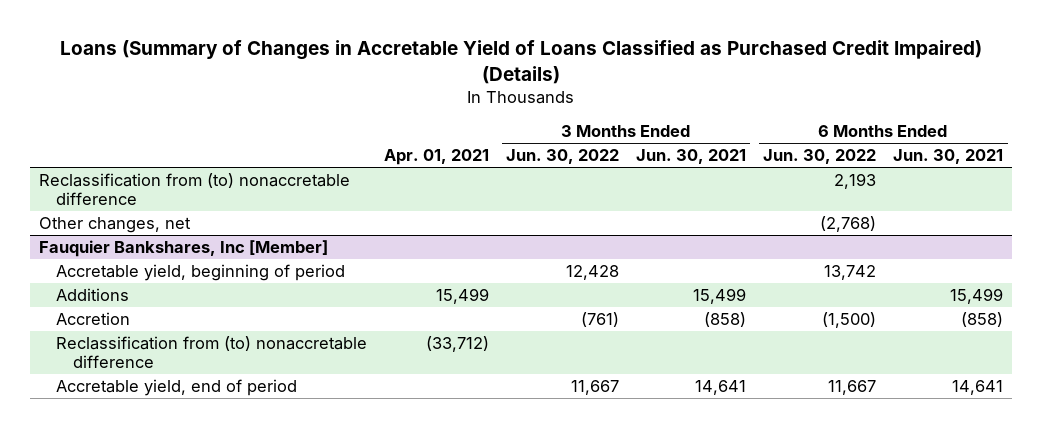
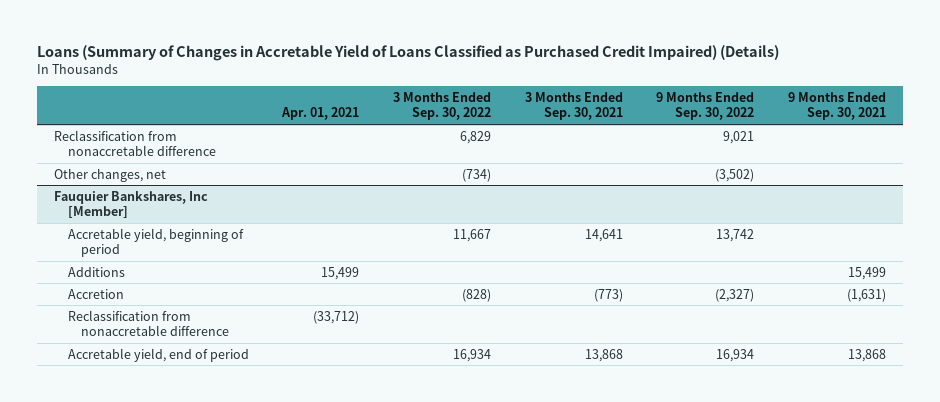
- | Apr. 01, 2021 | 3 Months Ended Jun. 30, 2022 | 3 Months Ended Jun. 30, 2021 | 6 Months Ended Jun. 30, 2022 | 6 Months Ended Jun. 30, 2021
+ | Apr. 01, 2021 | 3 Months Ended Sep. 30, 2022 | 3 Months Ended Sep. 30, 2021 | 9 Months Ended Sep. 30, 2022 | 9 Months Ended Sep. 30, 2021
- Reclassification from (to) nonaccretable difference | | | | 2,193 |
+ Reclassification from nonaccretable difference | | 6,829 | | 9,021 |
@ Fauquier Bankshares, Inc [Member]
- Reclassification from (to) nonaccretable difference | (33,712) | | | |
+ Reclassification from nonaccretable difference | (33,712) | | | |

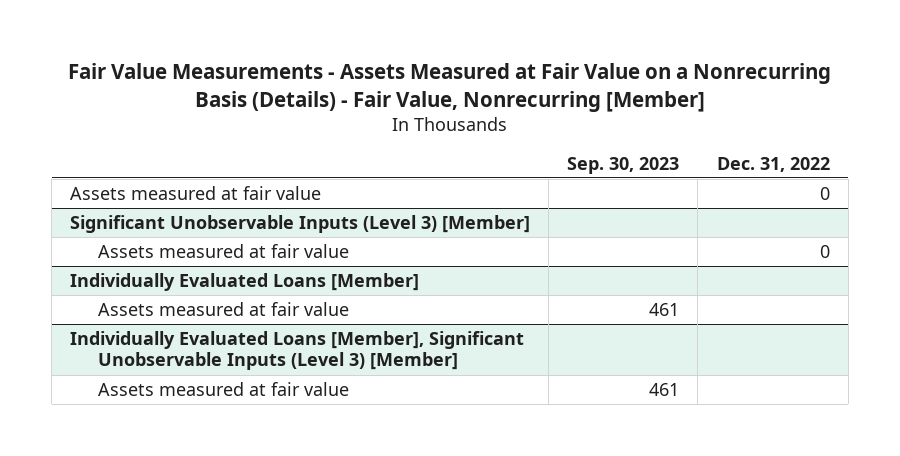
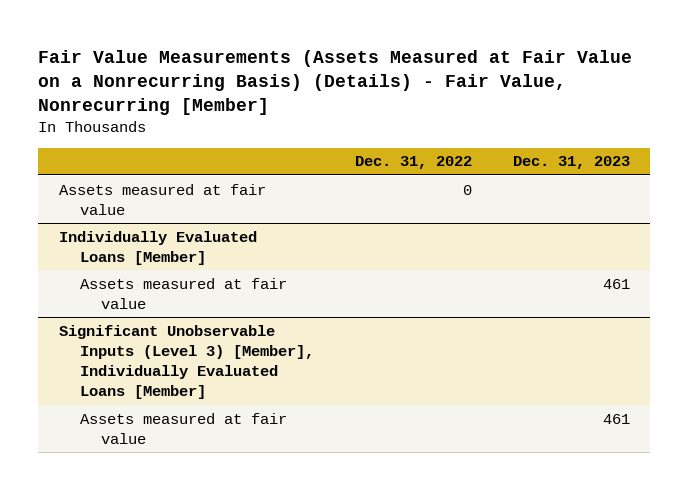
- Fair Value Measurements - Assets Measured at Fair Value on a Nonrecurring Basis (Details) - Fair Value, Nonrecurring [Member]
+ Fair Value Measurements (Assets Measured at Fair Value on a Nonrecurring Basis) (Details) - Fair Value, Nonrecurring [Member]
- | Sep. 30, 2023 | Dec. 31, 2022
+ | Dec. 31, 2022 | Dec. 31, 2023
- Significant Unobservable Inputs (Level 3) [Member]
- Assets measured at fair value | | 0
- Individually Evaluated Loans [Member], Significant Unobservable Inputs (Level 3) [Member]
+ Significant Unobservable Inputs (Level 3) [Member], Individually Evaluated Loans [Member]

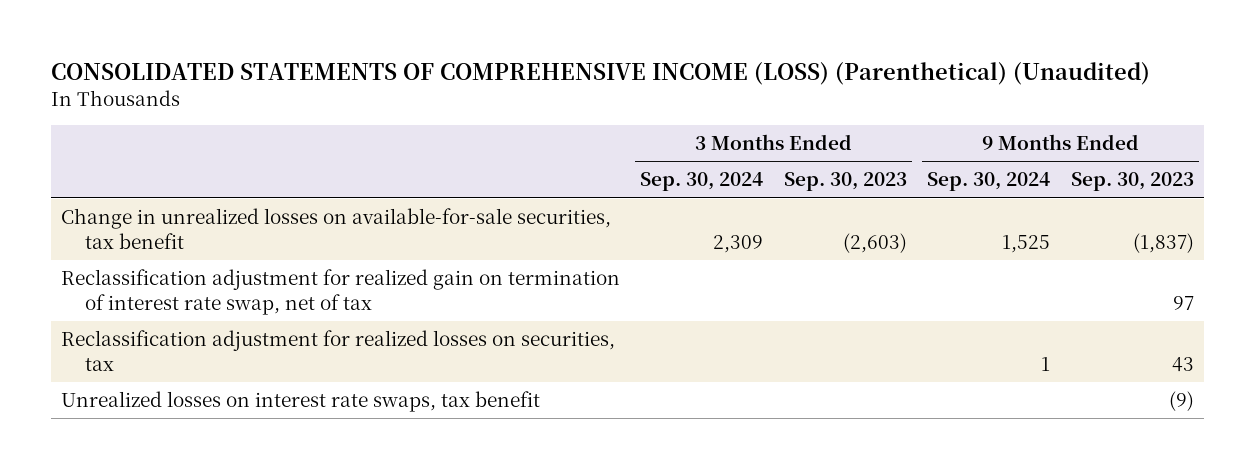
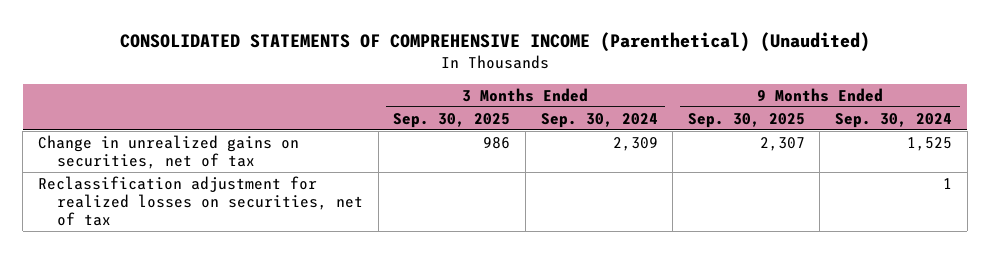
- CONSOLIDATED STATEMENTS OF COMPREHENSIVE INCOME (LOSS) (Parenthetical) (Unaudited)
+ CONSOLIDATED STATEMENTS OF COMPREHENSIVE INCOME (Parenthetical) (Unaudited)
- | 3 Months Ended Sep. 30, 2024 | 3 Months Ended Sep. 30, 2023 | 9 Months Ended Sep. 30, 2024 | 9 Months Ended Sep. 30, 2023
+ | 3 Months Ended Sep. 30, 2025 | 3 Months Ended Sep. 30, 2024 | 9 Months Ended Sep. 30, 2025 | 9 Months Ended Sep. 30, 2024
- Change in unrealized losses on available-for-sale securities, tax benefit | 2,309 | (2,603) | 1,525 | (1,837)
- Reclassification adjustment for realized gain on termination of interest rate swap, net of tax | | | | 97
- Reclassification adjustment for realized losses on securities, tax | | | 1 | 43
- Unrealized losses on interest rate swaps, tax benefit | | | | (9)
+ Change in unrealized gains on securities, net of tax | 986 | 2,309 | 2,307 | 1,525
+ Reclassification adjustment for realized losses on securities, net of tax | | | | 1

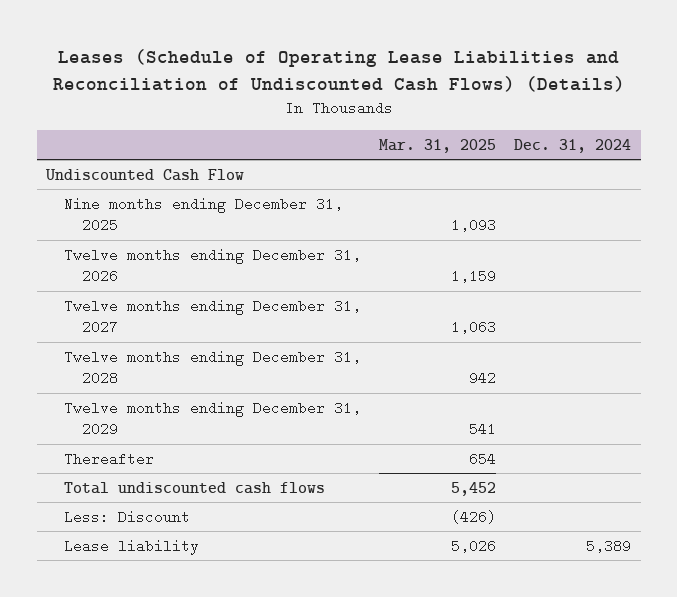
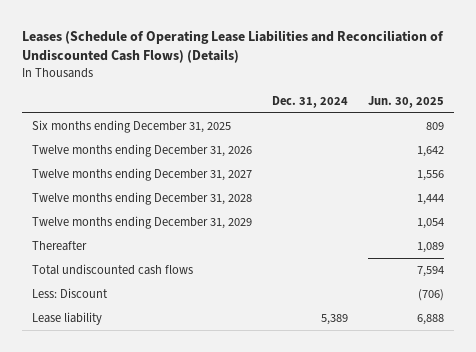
- | Mar. 31, 2025 | Dec. 31, 2024
+ | Dec. 31, 2024 | Jun. 30, 2025
- Undiscounted Cash Flow
- Nine months ending December 31, 2025 | 1,093 |
+ Six months ending December 31, 2025 | | 809

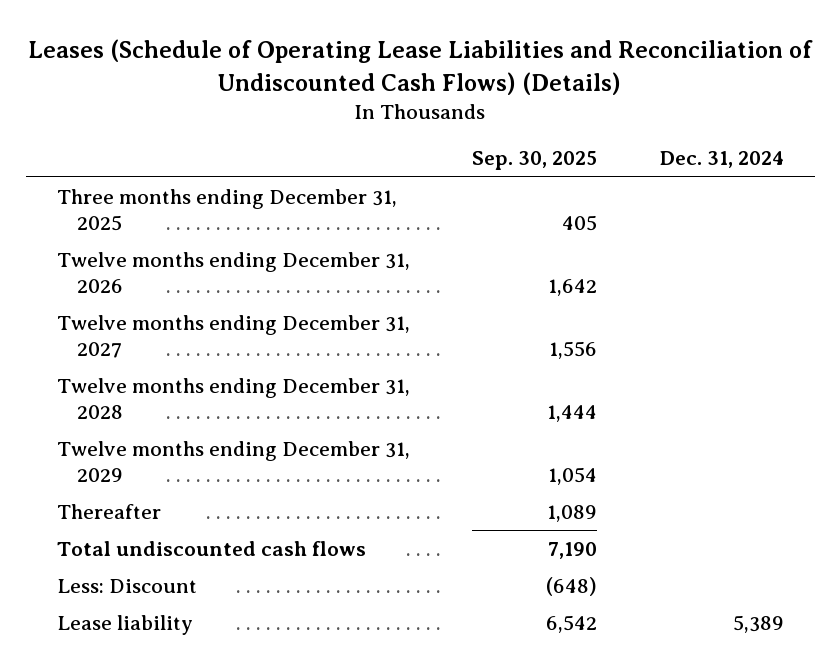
- | Dec. 31, 2024 | Jun. 30, 2025
+ | Sep. 30, 2025 | Dec. 31, 2024
- Six months ending December 31, 2025 | | 809
+ Three months ending December 31, 2025 | 405 |

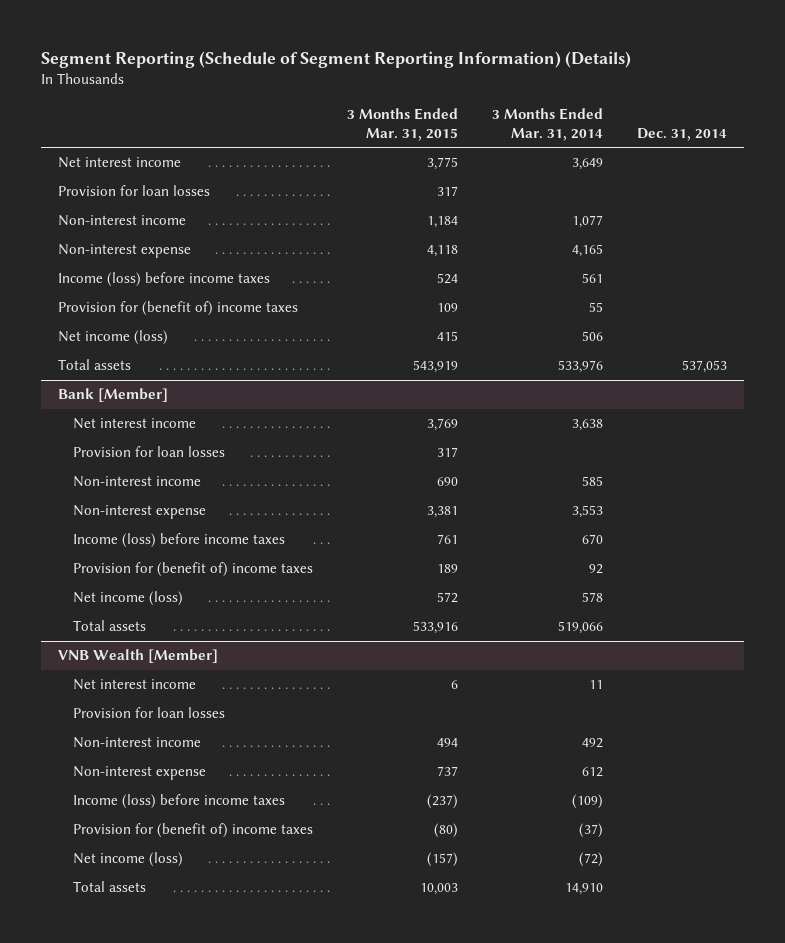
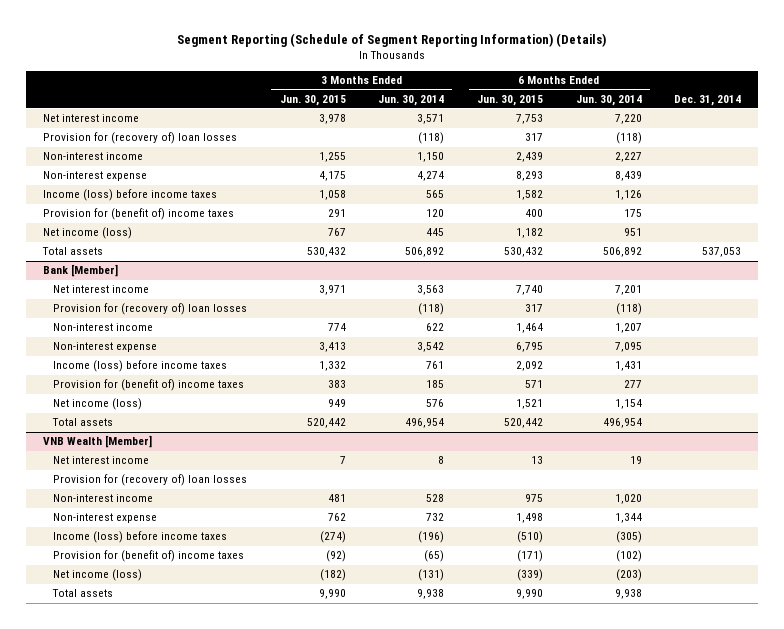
- | 3 Months Ended Mar. 31, 2015 | 3 Months Ended Mar. 31, 2014 | Dec. 31, 2014
+ | 3 Months Ended Jun. 30, 2015 | 3 Months Ended Jun. 30, 2014 | 6 Months Ended Jun. 30, 2015 | 6 Months Ended Jun. 30, 2014 | Dec. 31, 2014
- Provision for loan losses | 317 | |
+ Provision for (recovery of) loan losses | | (118) | 317 | (118) |
@ Bank [Member]
- Provision for loan losses | 317 | |
+ Provision for (recovery of) loan losses | | (118) | 317 | (118) |
@ VNB Wealth [Member]
- Provision for loan losses
+ Provision for (recovery of) loan losses

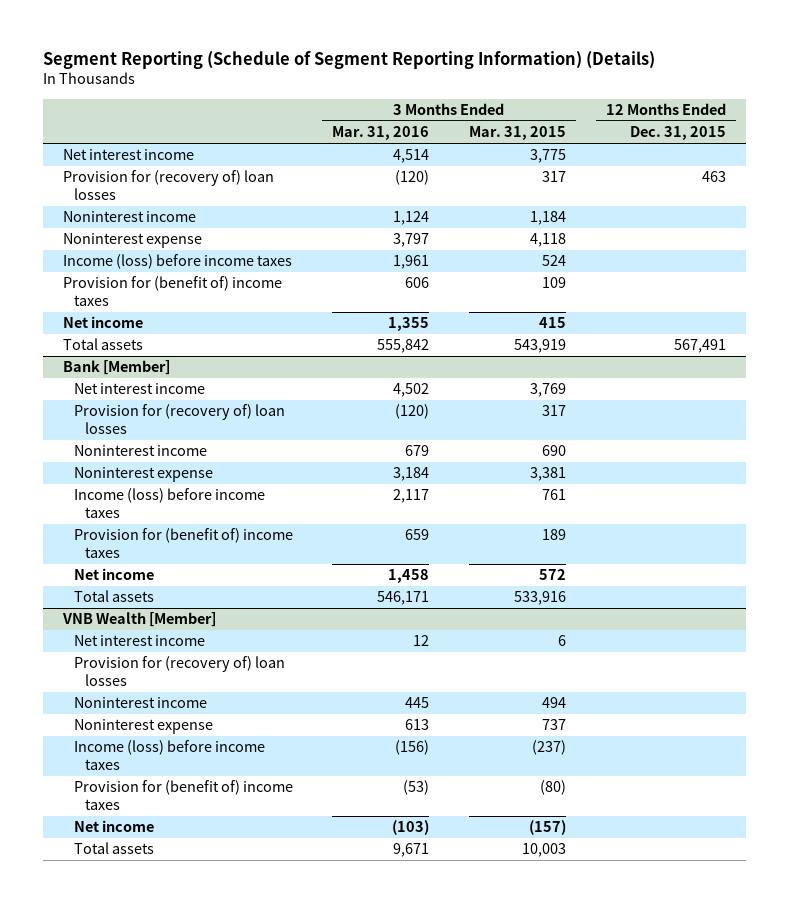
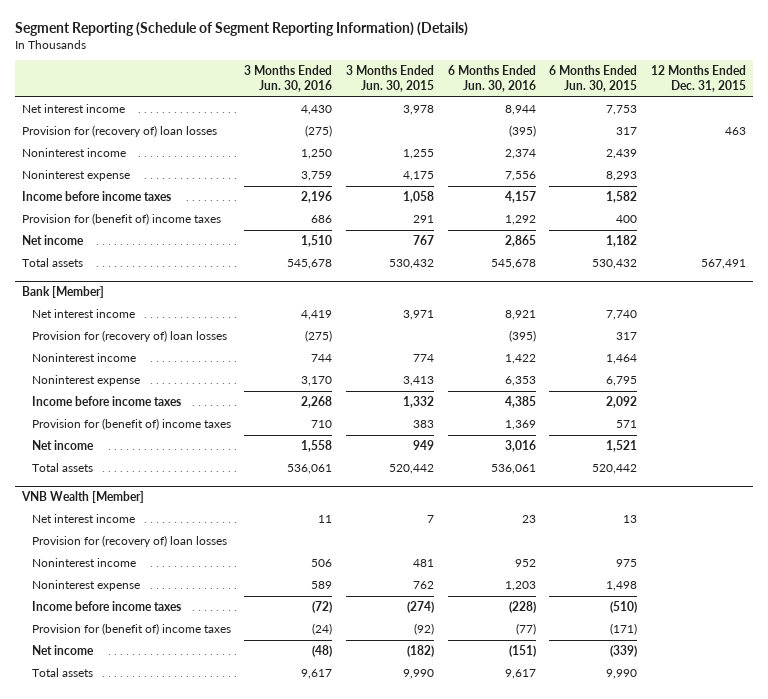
- | 3 Months Ended Mar. 31, 2016 | 3 Months Ended Mar. 31, 2015 | 12 Months Ended Dec. 31, 2015
+ | 3 Months Ended Jun. 30, 2016 | 3 Months Ended Jun. 30, 2015 | 6 Months Ended Jun. 30, 2016 | 6 Months Ended Jun. 30, 2015 | 12 Months Ended Dec. 31, 2015
- Income (loss) before income taxes | 1,961 | 524 |
+ Income before income taxes | 2,196 | 1,058 | 4,157 | 1,582 |
@ Bank [Member]
- Income (loss) before income taxes | 2,117 | 761 |
+ Income before income taxes | 2,268 | 1,332 | 4,385 | 2,092 |
@ VNB Wealth [Member]
- Income (loss) before income taxes | (156) | (237) |
+ Income before income taxes | (72) | (274) | (228) | (510) |

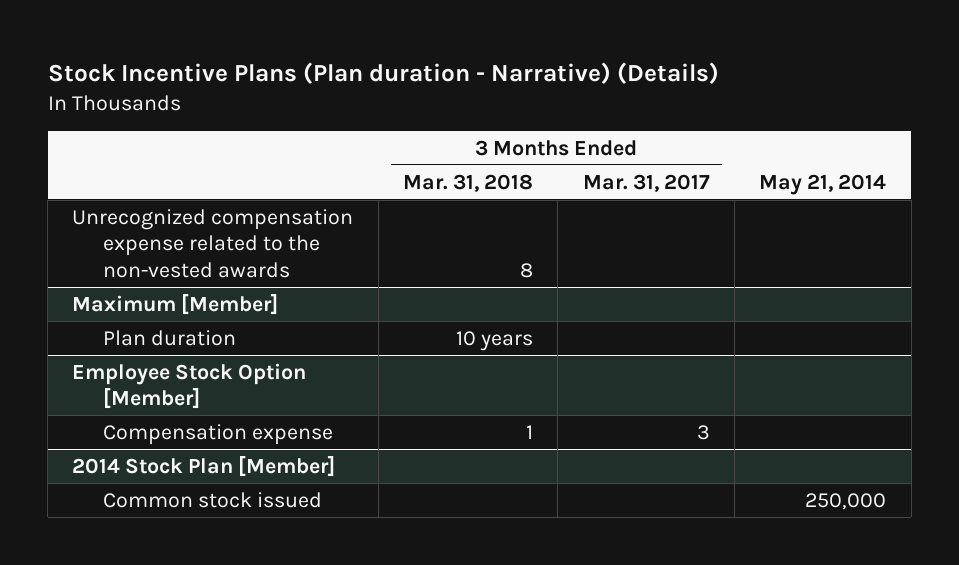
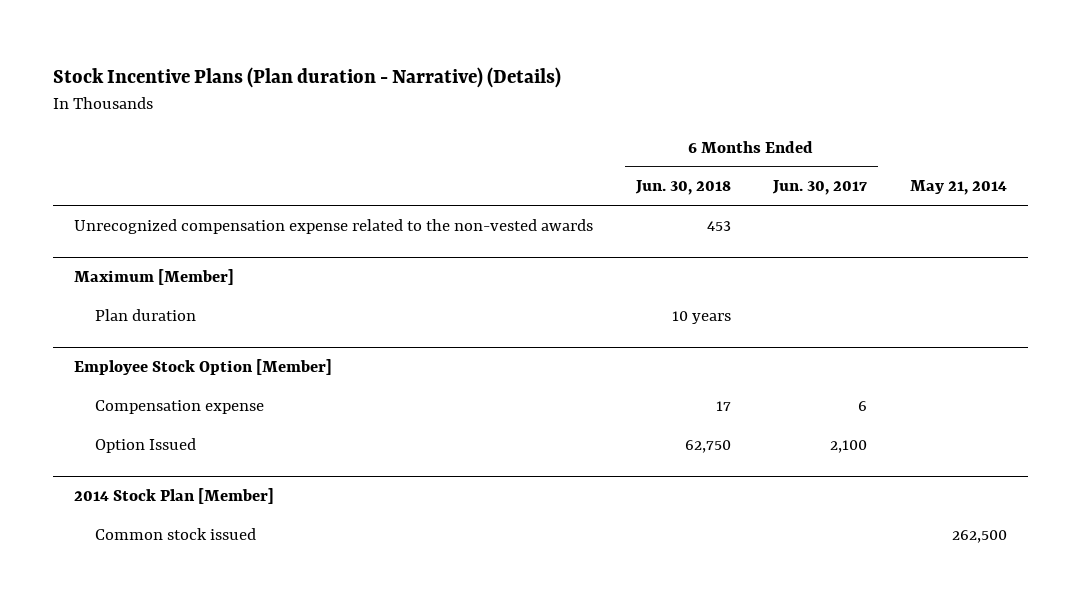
- | 3 Months Ended Mar. 31, 2018 | 3 Months Ended Mar. 31, 2017 | May 21, 2014
+ | 6 Months Ended Jun. 30, 2018 | 6 Months Ended Jun. 30, 2017 | May 21, 2014
@ Employee Stock Option [Member]
+ Option Issued | 62,750 | 2,100 |
@ 2014 Stock Plan [Member]
- Common stock issued | | | 250,000
+ Common stock issued | | | 262,500

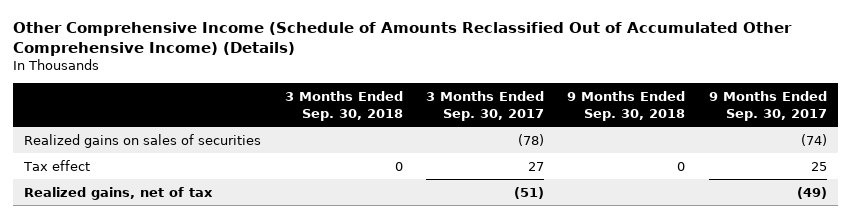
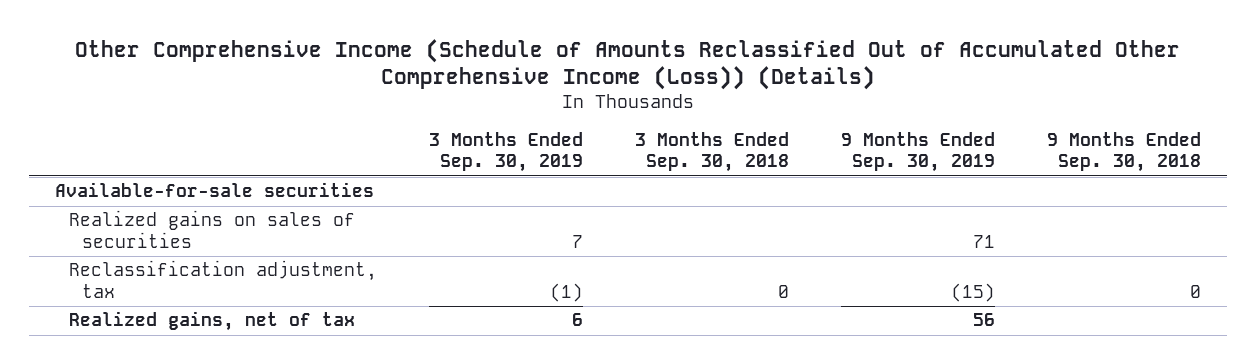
- Other Comprehensive Income (Schedule of Amounts Reclassified Out of Accumulated Other Comprehensive Income) (Details)
+ Other Comprehensive Income (Schedule of Amounts Reclassified Out of Accumulated Other Comprehensive Income (Loss)) (Details)
- | 3 Months Ended Sep. 30, 2018 | 3 Months Ended Sep. 30, 2017 | 9 Months Ended Sep. 30, 2018 | 9 Months Ended Sep. 30, 2017
+ | 3 Months Ended Sep. 30, 2019 | 3 Months Ended Sep. 30, 2018 | 9 Months Ended Sep. 30, 2019 | 9 Months Ended Sep. 30, 2018
+ Available-for-sale securities
- Tax effect | 0 | 27 | 0 | 25
+ Reclassification adjustment, tax | (1) | 0 | (15) | 0

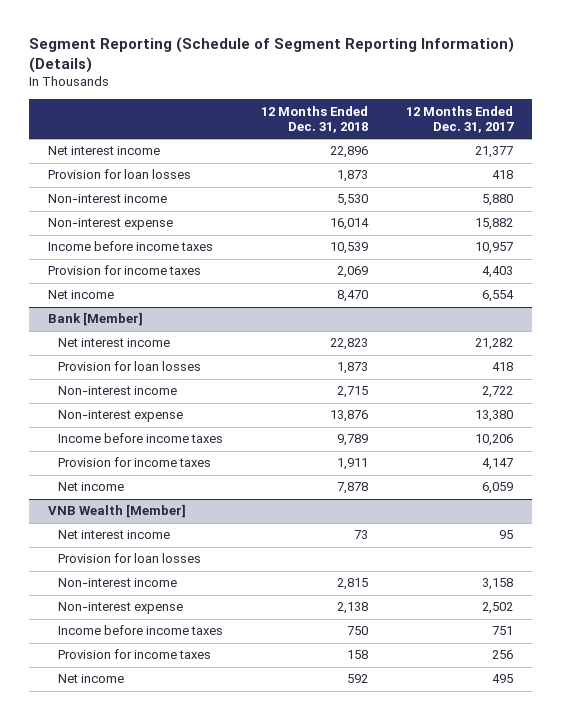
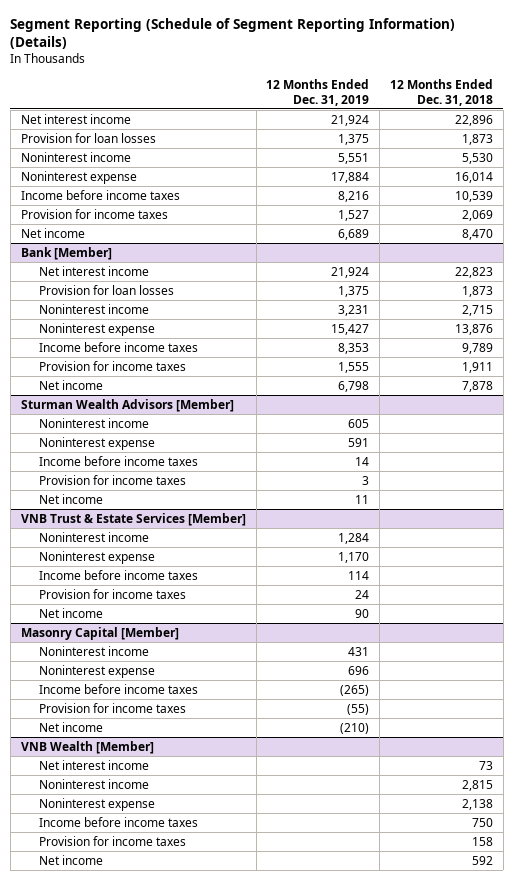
- | 12 Months Ended Dec. 31, 2018 | 12 Months Ended Dec. 31, 2017
+ | 12 Months Ended Dec. 31, 2019 | 12 Months Ended Dec. 31, 2018
- Non-interest income | 5,530 | 5,880
- Non-interest expense | 16,014 | 15,882
+ Noninterest income | 5,551 | 5,530
+ Noninterest expense | 17,884 | 16,014
@ Bank [Member]
- Non-interest income | 2,715 | 2,722
- Non-interest expense | 13,876 | 13,380
+ Noninterest income | 3,231 | 2,715
+ Noninterest expense | 15,427 | 13,876
+ Sturman Wealth Advisors [Member]
+ Noninterest income | 605 |
+ Noninterest expense | 591 |
+ Income before income taxes | 14 |
+ Provision for income taxes | 3 |
+ Net income | 11 |
+ VNB Trust & Estate Services [Member]
+ Noninterest income | 1,284 |
+ Noninterest expense | 1,170 |
+ Income before income taxes | 114 |
+ Provision for income taxes | 24 |
+ Net income | 90 |
+ Masonry Capital [Member]
+ Noninterest income | 431 |
+ Noninterest expense | 696 |
+ Income before income taxes | (265) |
+ Provision for income taxes | (55) |
+ Net income | (210) |
@ VNB Wealth [Member]
- Provision for loan losses
- Non-interest income | 2,815 | 3,158
- Non-interest expense | 2,138 | 2,502
+ Noninterest income | | 2,815
+ Noninterest expense | | 2,138

